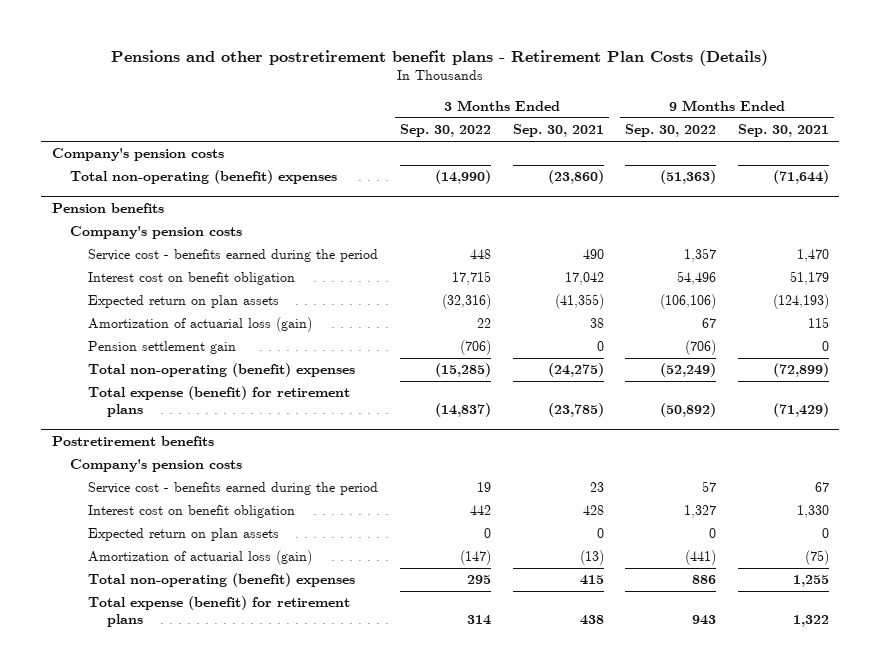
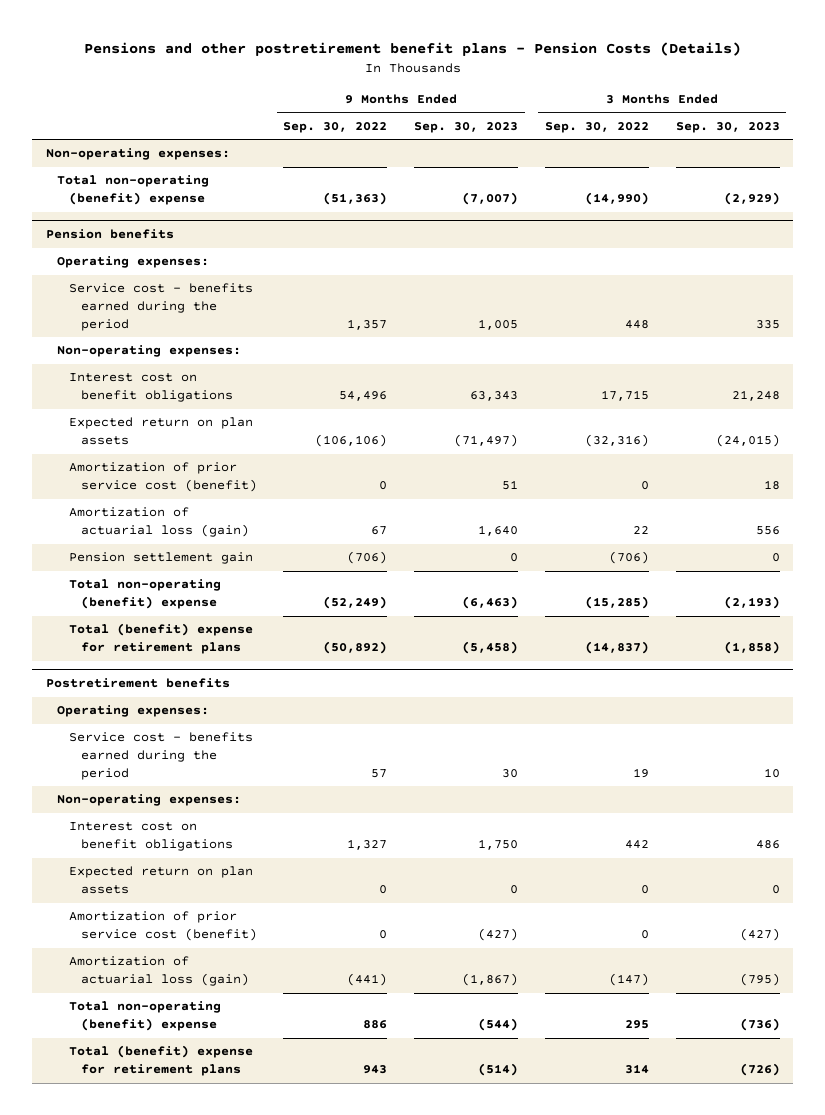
- Pensions and other postretirement benefit plans - Retirement Plan Costs (Details)
+ Pensions and other postretirement benefit plans - Pension Costs (Details)
- | 3 Months Ended Sep. 30, 2022 | 3 Months Ended Sep. 30, 2021 | 9 Months Ended Sep. 30, 2022 | 9 Months Ended Sep. 30, 2021
+ | 9 Months Ended Sep. 30, 2022 | 9 Months Ended Sep. 30, 2023 | 3 Months Ended Sep. 30, 2022 | 3 Months Ended Sep. 30, 2023
- Company's pension costs
- Total non-operating (benefit) expenses | (14,990) | (23,860) | (51,363) | (71,644)
+ Non-operating expenses:
+ Total non-operating (benefit) expense | (51,363) | (7,007) | (14,990) | (2,929)
@ Pension benefits
- Company's pension costs
+ Operating expenses:
- Interest cost on benefit obligation | 17,715 | 17,042 | 54,496 | 51,179
+ Non-operating expenses:
+ Interest cost on benefit obligations | 54,496 | 63,343 | 17,715 | 21,248
+ Amortization of prior service cost (benefit) | 0 | 51 | 0 | 18
- Total non-operating (benefit) expenses | (15,285) | (24,275) | (52,249) | (72,899)
- Total expense (benefit) for retirement plans | (14,837) | (23,785) | (50,892) | (71,429)
+ Total non-operating (benefit) expense | (52,249) | (6,463) | (15,285) | (2,193)
+ Total (benefit) expense for retirement plans | (50,892) | (5,458) | (14,837) | (1,858)
@ Postretirement benefits
- Company's pension costs
+ Operating expenses:
- Interest cost on benefit obligation | 442 | 428 | 1,327 | 1,330
+ Non-operating expenses:
+ Interest cost on benefit obligations | 1,327 | 1,750 | 442 | 486
+ Amortization of prior service cost (benefit) | 0 | (427) | 0 | (427)
- Total non-operating (benefit) expenses | 295 | 415 | 886 | 1,255
- Total expense (benefit) for retirement plans | 314 | 438 | 943 | 1,322
+ Total non-operating (benefit) expense | 886 | (544) | 295 | (736)
+ Total (benefit) expense for retirement plans | 943 | (514) | 314 | (726)

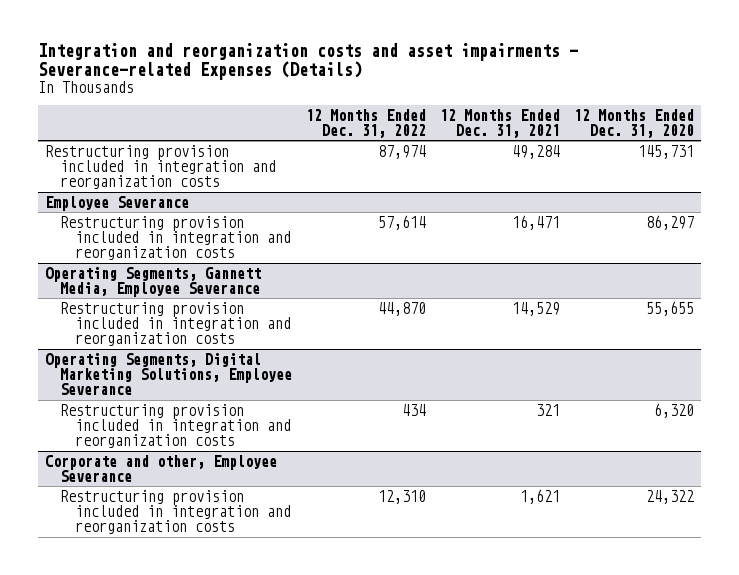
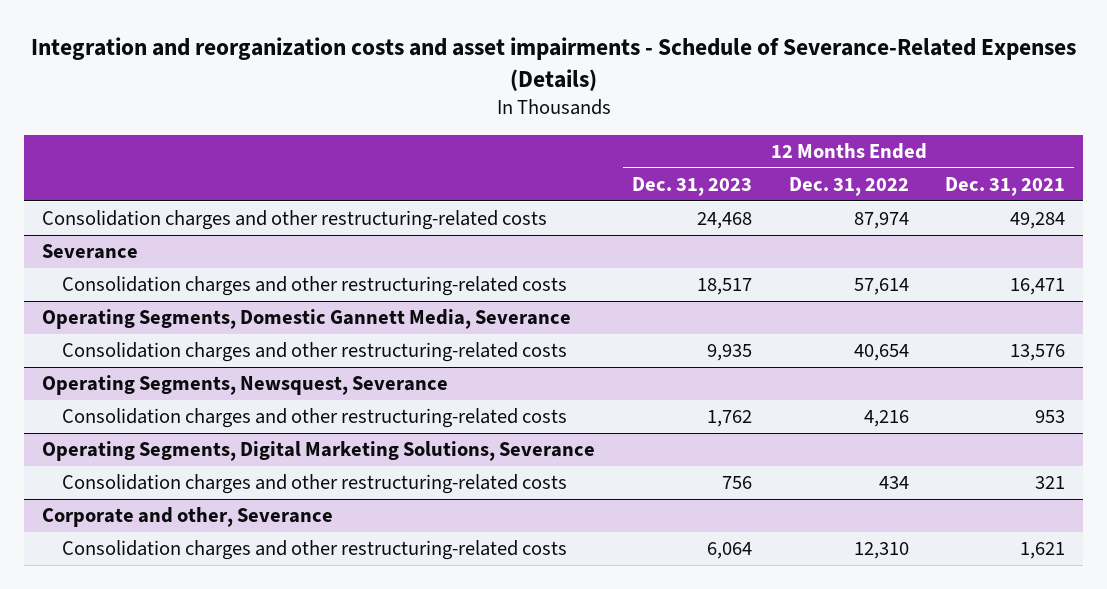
- Integration and reorganization costs and asset impairments - Severance-related Expenses (Details)
+ Integration and reorganization costs and asset impairments - Schedule of Severance-Related Expenses (Details)
- | 12 Months Ended Dec. 31, 2022 | 12 Months Ended Dec. 31, 2021 | 12 Months Ended Dec. 31, 2020
+ | 12 Months Ended Dec. 31, 2023 | 12 Months Ended Dec. 31, 2022 | 12 Months Ended Dec. 31, 2021
- Restructuring provision included in integration and reorganization costs | 87,974 | 49,284 | 145,731
- Employee Severance
- Restructuring provision included in integration and reorganization costs | 57,614 | 16,471 | 86,297
- Operating Segments, Gannett Media, Employee Severance
- Restructuring provision included in integration and reorganization costs | 44,870 | 14,529 | 55,655
- Operating Segments, Digital Marketing Solutions, Employee Severance
- Restructuring provision included in integration and reorganization costs | 434 | 321 | 6,320
- Corporate and other, Employee Severance
- Restructuring provision included in integration and reorganization costs | 12,310 | 1,621 | 24,322
+ Consolidation charges and other restructuring-related costs | 24,468 | 87,974 | 49,284
+ Severance
+ Consolidation charges and other restructuring-related costs | 18,517 | 57,614 | 16,471
+ Operating Segments, Domestic Gannett Media, Severance
+ Consolidation charges and other restructuring-related costs | 9,935 | 40,654 | 13,576
+ Operating Segments, Newsquest, Severance
+ Consolidation charges and other restructuring-related costs | 1,762 | 4,216 | 953
+ Operating Segments, Digital Marketing Solutions, Severance
+ Consolidation charges and other restructuring-related costs | 756 | 434 | 321
+ Corporate and other, Severance
+ Consolidation charges and other restructuring-related costs | 6,064 | 12,310 | 1,621

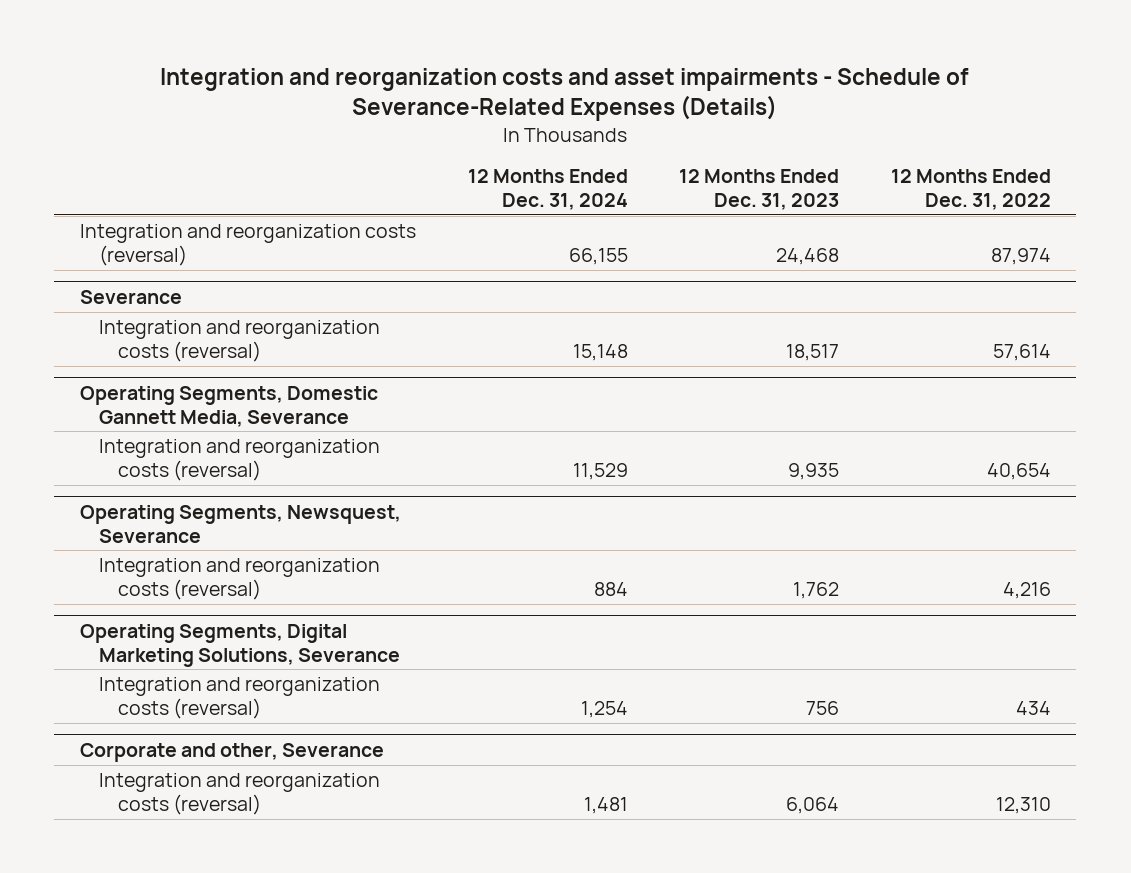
- | 12 Months Ended Dec. 31, 2023 | 12 Months Ended Dec. 31, 2022 | 12 Months Ended Dec. 31, 2021
+ | 12 Months Ended Dec. 31, 2024 | 12 Months Ended Dec. 31, 2023 | 12 Months Ended Dec. 31, 2022
- Consolidation charges and other restructuring-related costs | 24,468 | 87,974 | 49,284
+ Integration and reorganization costs (reversal) | 66,155 | 24,468 | 87,974
@ Severance
- Consolidation charges and other restructuring-related costs | 18,517 | 57,614 | 16,471
+ Integration and reorganization costs (reversal) | 15,148 | 18,517 | 57,614
@ Operating Segments, Domestic Gannett Media, Severance
- Consolidation charges and other restructuring-related costs | 9,935 | 40,654 | 13,576
+ Integration and reorganization costs (reversal) | 11,529 | 9,935 | 40,654
@ Operating Segments, Newsquest, Severance
- Consolidation charges and other restructuring-related costs | 1,762 | 4,216 | 953
+ Integration and reorganization costs (reversal) | 884 | 1,762 | 4,216
@ Operating Segments, Digital Marketing Solutions, Severance
- Consolidation charges and other restructuring-related costs | 756 | 434 | 321
+ Integration and reorganization costs (reversal) | 1,254 | 756 | 434
@ Corporate and other, Severance
- Consolidation charges and other restructuring-related costs | 6,064 | 12,310 | 1,621
+ Integration and reorganization costs (reversal) | 1,481 | 6,064 | 12,310

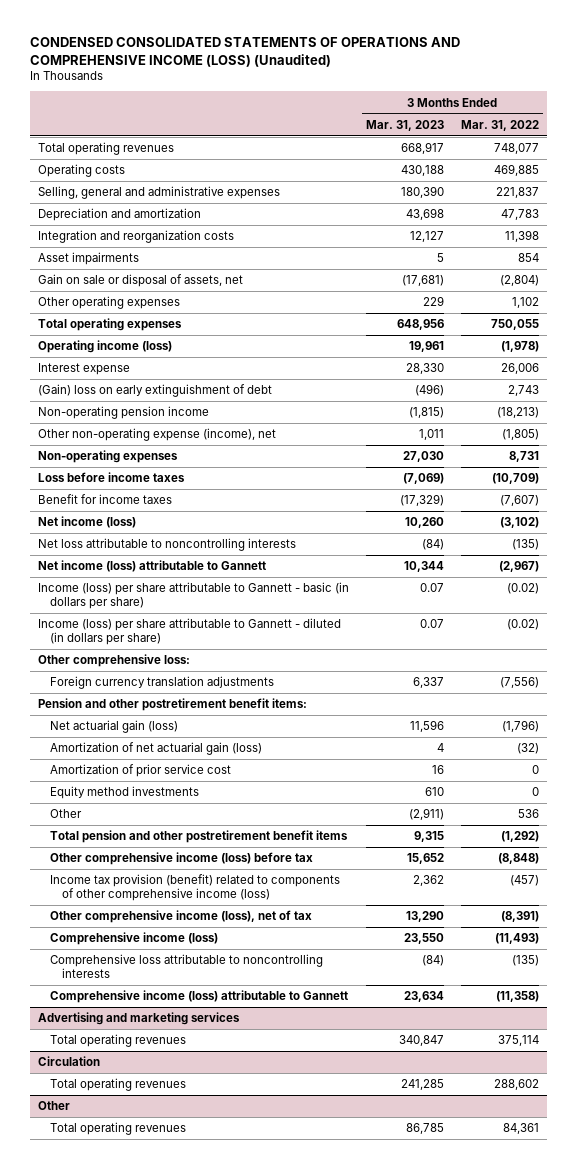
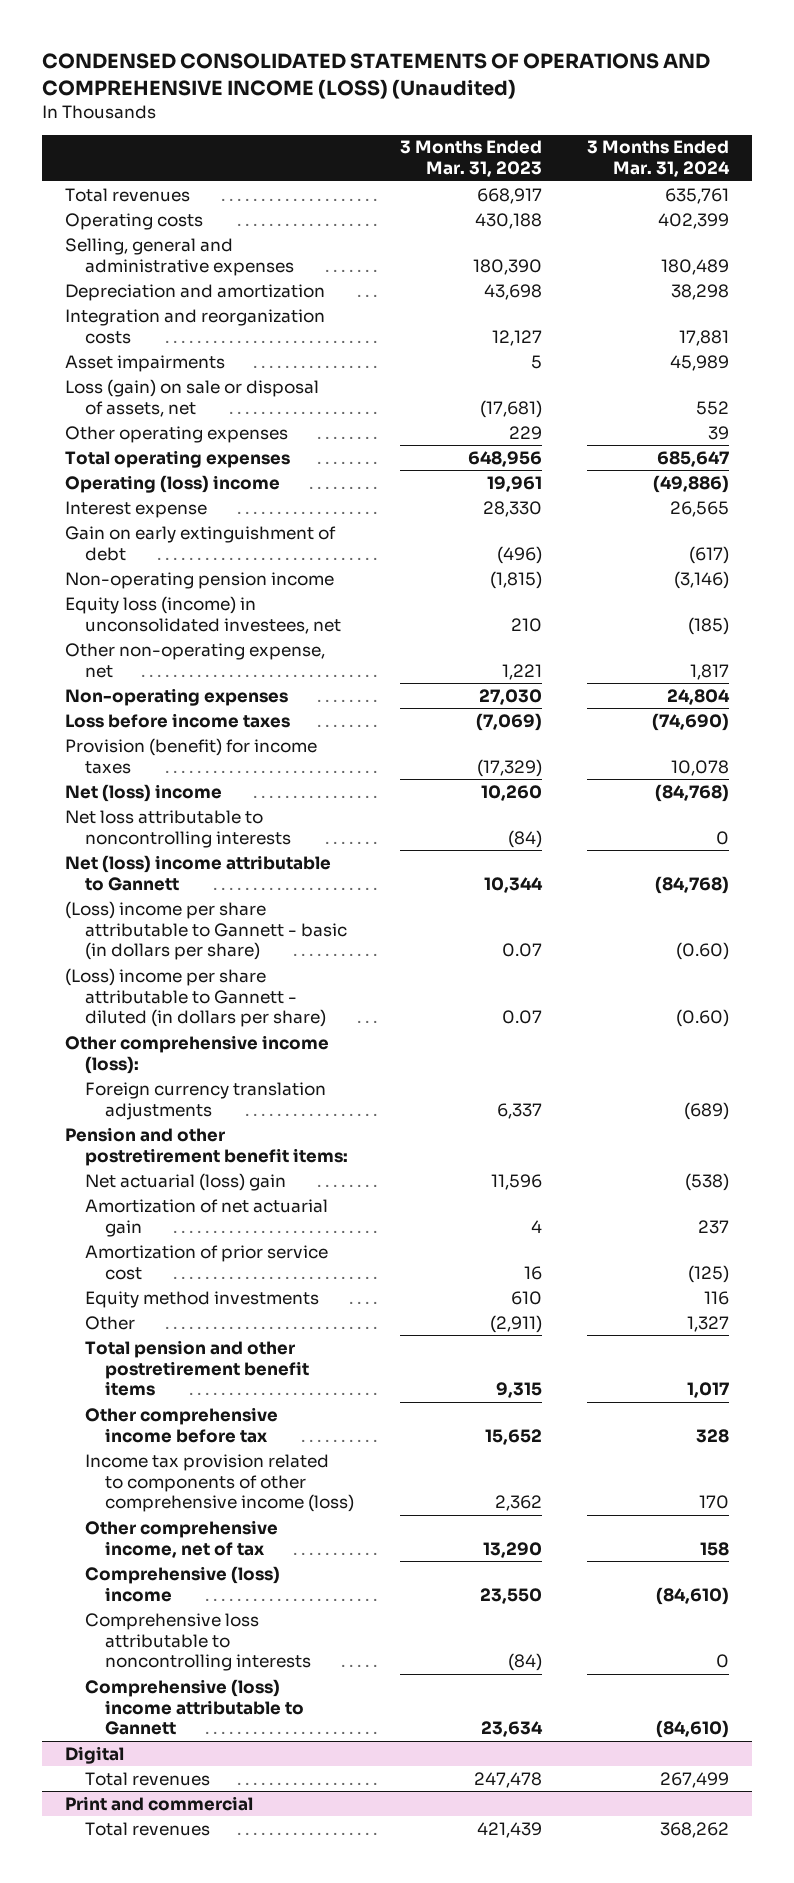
- | 3 Months Ended Mar. 31, 2023 | 3 Months Ended Mar. 31, 2022
+ | 3 Months Ended Mar. 31, 2023 | 3 Months Ended Mar. 31, 2024
- Total operating revenues | 668,917 | 748,077
+ Total revenues | 668,917 | 635,761
- Gain on sale or disposal of assets, net | (17,681) | (2,804)
+ Loss (gain) on sale or disposal of assets, net | (17,681) | 552
- Operating income (loss) | 19,961 | (1,978)
+ Operating (loss) income | 19,961 | (49,886)
- (Gain) loss on early extinguishment of debt | (496) | 2,743
+ Gain on early extinguishment of debt | (496) | (617)
- Other non-operating expense (income), net | 1,011 | (1,805)
+ Equity loss (income) in unconsolidated investees, net | 210 | (185)
+ Other non-operating expense, net | 1,221 | 1,817
- Benefit for income taxes | (17,329) | (7,607)
- Net income (loss) | 10,260 | (3,102)
+ Provision (benefit) for income taxes | (17,329) | 10,078
+ Net (loss) income | 10,260 | (84,768)
- Net income (loss) attributable to Gannett | 10,344 | (2,967)
- Income (loss) per share attributable to Gannett - basic (in dollars per share) | 0.07 | (0.02)
- Income (loss) per share attributable to Gannett - diluted (in dollars per share) | 0.07 | (0.02)
- Other comprehensive loss:
+ Net (loss) income attributable to Gannett | 10,344 | (84,768)
+ (Loss) income per share attributable to Gannett - basic (in dollars per share) | 0.07 | (0.60)
+ (Loss) income per share attributable to Gannett - diluted (in dollars per share) | 0.07 | (0.60)
+ Other comprehensive income (loss):
- Net actuarial gain (loss) | 11,596 | (1,796)
- Amortization of net actuarial gain (loss) | 4 | (32)
+ Net actuarial (loss) gain | 11,596 | (538)
+ Amortization of net actuarial gain | 4 | 237
- Other comprehensive income (loss) before tax | 15,652 | (8,848)
- Income tax provision (benefit) related to components of other comprehensive income (loss) | 2,362 | (457)
- Other comprehensive income (loss), net of tax | 13,290 | (8,391)
- Comprehensive income (loss) | 23,550 | (11,493)
+ Other comprehensive income before tax | 15,652 | 328
+ Income tax provision related to components of other comprehensive income (loss) | 2,362 | 170
+ Other comprehensive income, net of tax | 13,290 | 158
+ Comprehensive (loss) income | 23,550 | (84,610)
- Comprehensive income (loss) attributable to Gannett | 23,634 | (11,358)
- Advertising and marketing services
- Total operating revenues | 340,847 | 375,114
- Circulation
- Total operating revenues | 241,285 | 288,602
- Other
- Total operating revenues | 86,785 | 84,361
+ Comprehensive (loss) income attributable to Gannett | 23,634 | (84,610)
+ Digital
+ Total revenues | 247,478 | 267,499
+ Print and commercial
+ Total revenues | 421,439 | 368,262

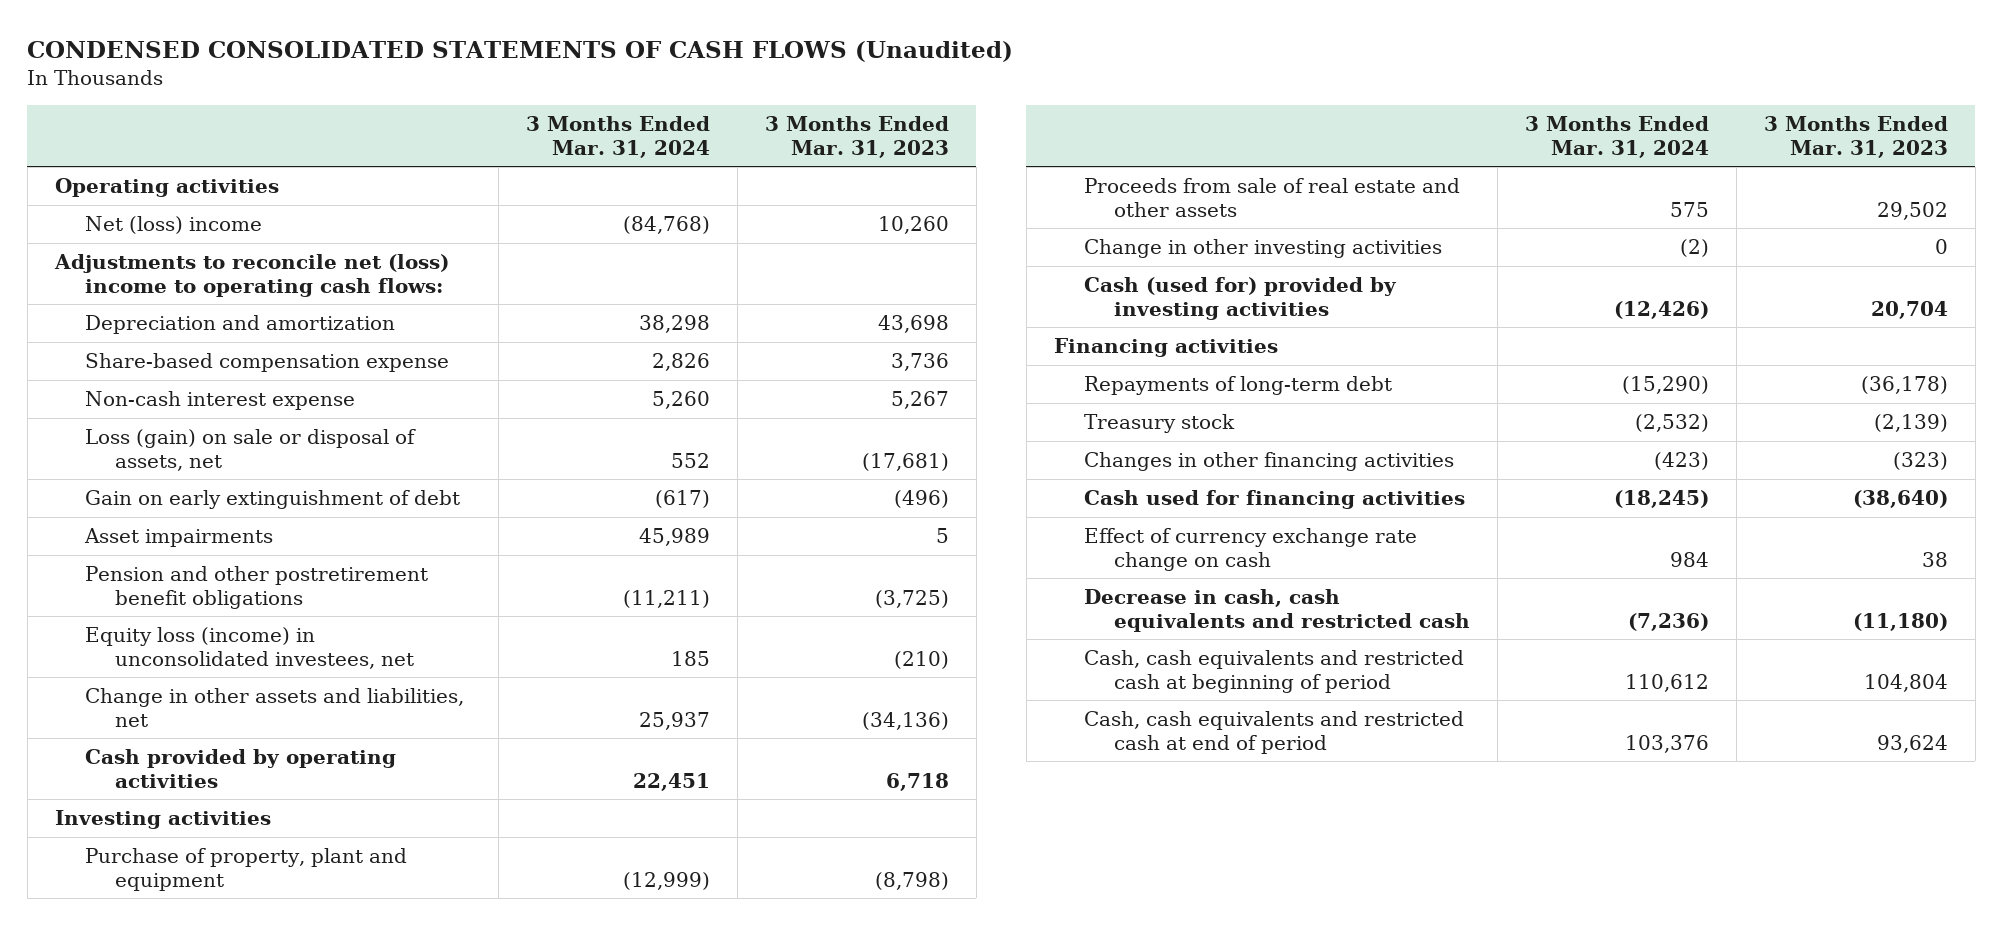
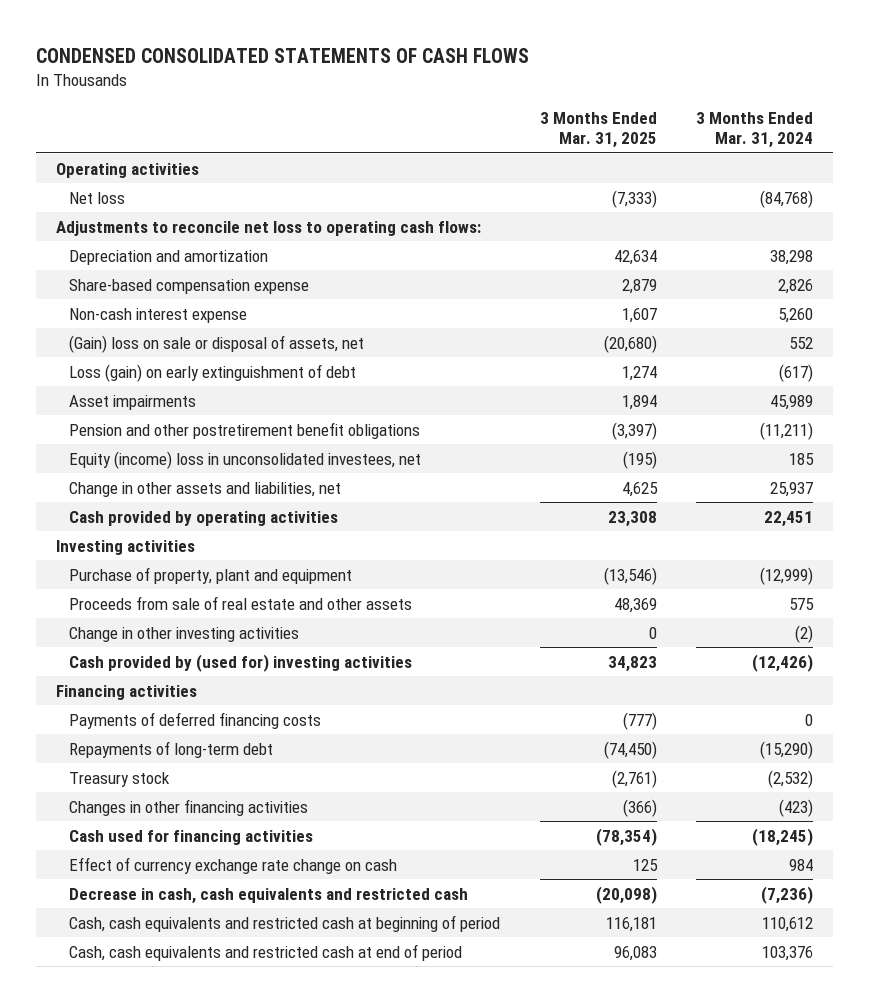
- CONDENSED CONSOLIDATED STATEMENTS OF CASH FLOWS (Unaudited)
+ CONDENSED CONSOLIDATED STATEMENTS OF CASH FLOWS
- | 3 Months Ended Mar. 31, 2024 | 3 Months Ended Mar. 31, 2023
+ | 3 Months Ended Mar. 31, 2025 | 3 Months Ended Mar. 31, 2024
- Net (loss) income | (84,768) | 10,260
- Adjustments to reconcile net (loss) income to operating cash flows:
+ Net loss | (7,333) | (84,768)
+ Adjustments to reconcile net loss to operating cash flows:
- Loss (gain) on sale or disposal of assets, net | 552 | (17,681)
- Gain on early extinguishment of debt | (617) | (496)
+ (Gain) loss on sale or disposal of assets, net | (20,680) | 552
+ Loss (gain) on early extinguishment of debt | 1,274 | (617)
- Equity loss (income) in unconsolidated investees, net | 185 | (210)
+ Equity (income) loss in unconsolidated investees, net | (195) | 185
- Cash (used for) provided by investing activities | (12,426) | 20,704
+ Cash provided by (used for) investing activities | 34,823 | (12,426)
+ Payments of deferred financing costs | (777) | 0

